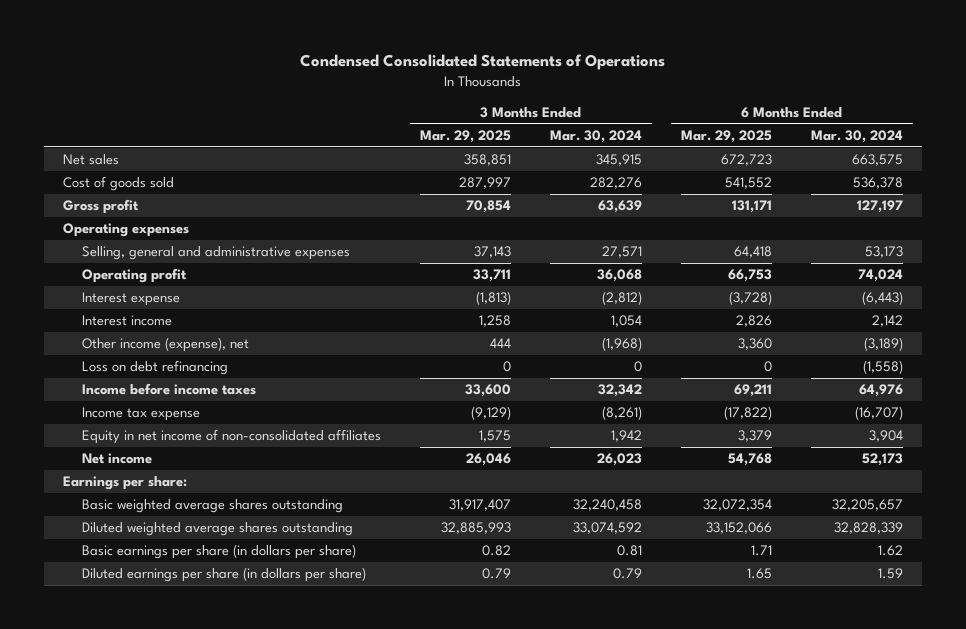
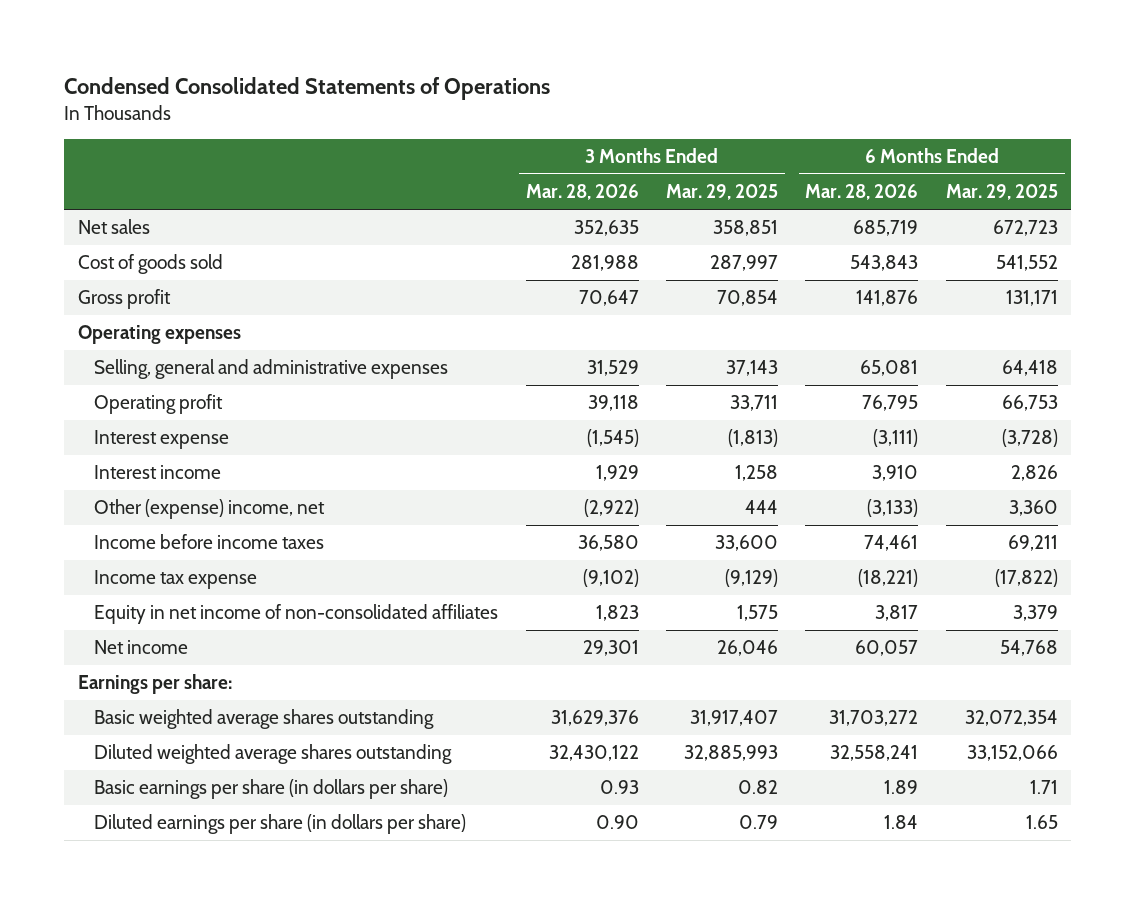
- | 3 Months Ended Mar. 29, 2025 | 3 Months Ended Mar. 30, 2024 | 6 Months Ended Mar. 29, 2025 | 6 Months Ended Mar. 30, 2024
+ | 3 Months Ended Mar. 28, 2026 | 3 Months Ended Mar. 29, 2025 | 6 Months Ended Mar. 28, 2026 | 6 Months Ended Mar. 29, 2025
- Other income (expense), net | 444 | (1,968) | 3,360 | (3,189)
- Loss on debt refinancing | 0 | 0 | 0 | (1,558)
+ Other (expense) income, net | (2,922) | 444 | (3,133) | 3,360

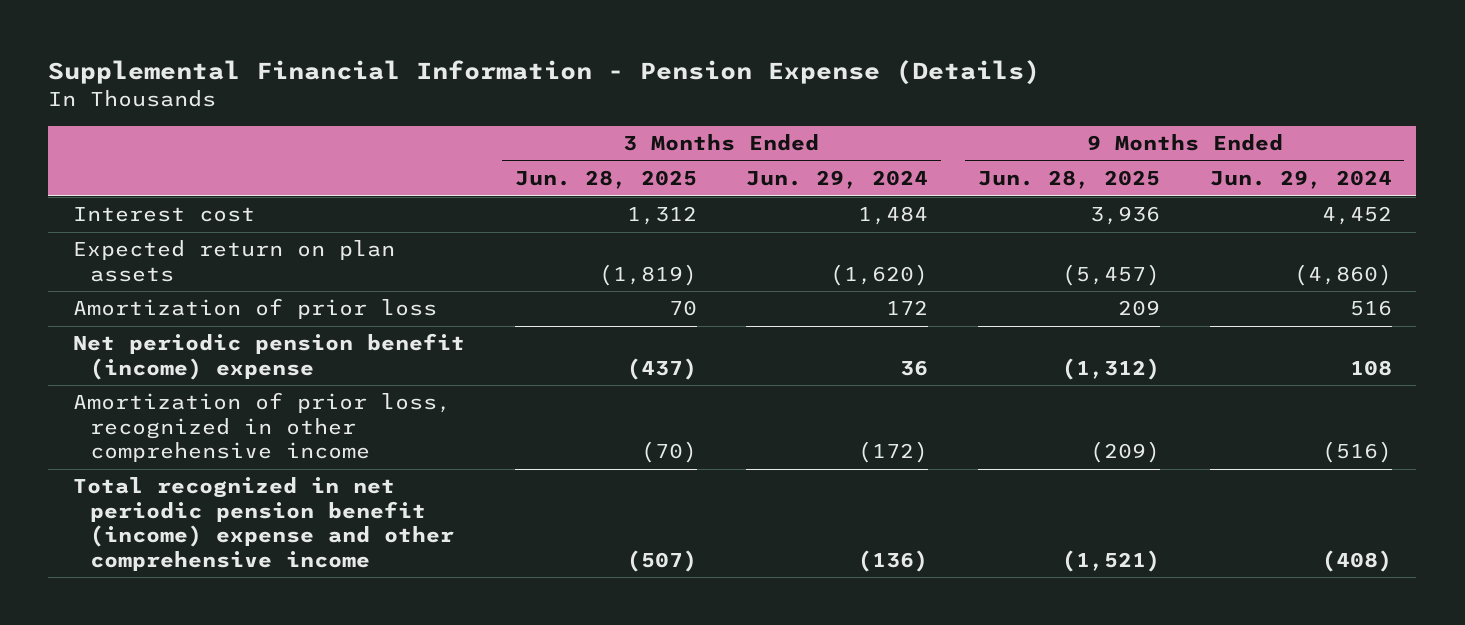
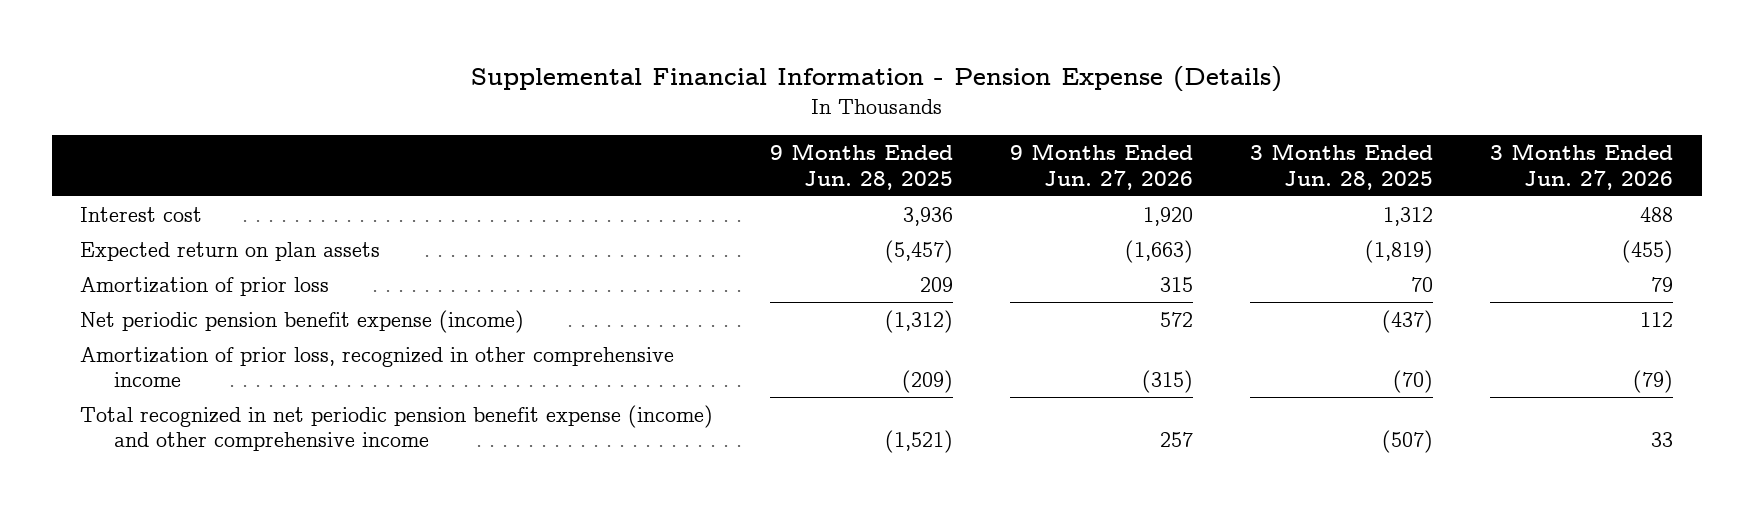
- | 3 Months Ended Jun. 28, 2025 | 3 Months Ended Jun. 29, 2024 | 9 Months Ended Jun. 28, 2025 | 9 Months Ended Jun. 29, 2024
+ | 9 Months Ended Jun. 28, 2025 | 9 Months Ended Jun. 27, 2026 | 3 Months Ended Jun. 28, 2025 | 3 Months Ended Jun. 27, 2026
- Net periodic pension benefit (income) expense | (437) | 36 | (1,312) | 108
+ Net periodic pension benefit expense (income) | (1,312) | 572 | (437) | 112
- Total recognized in net periodic pension benefit (income) expense and other comprehensive income | (507) | (136) | (1,521) | (408)
+ Total recognized in net periodic pension benefit expense (income) and other comprehensive income | (1,521) | 257 | (507) | 33

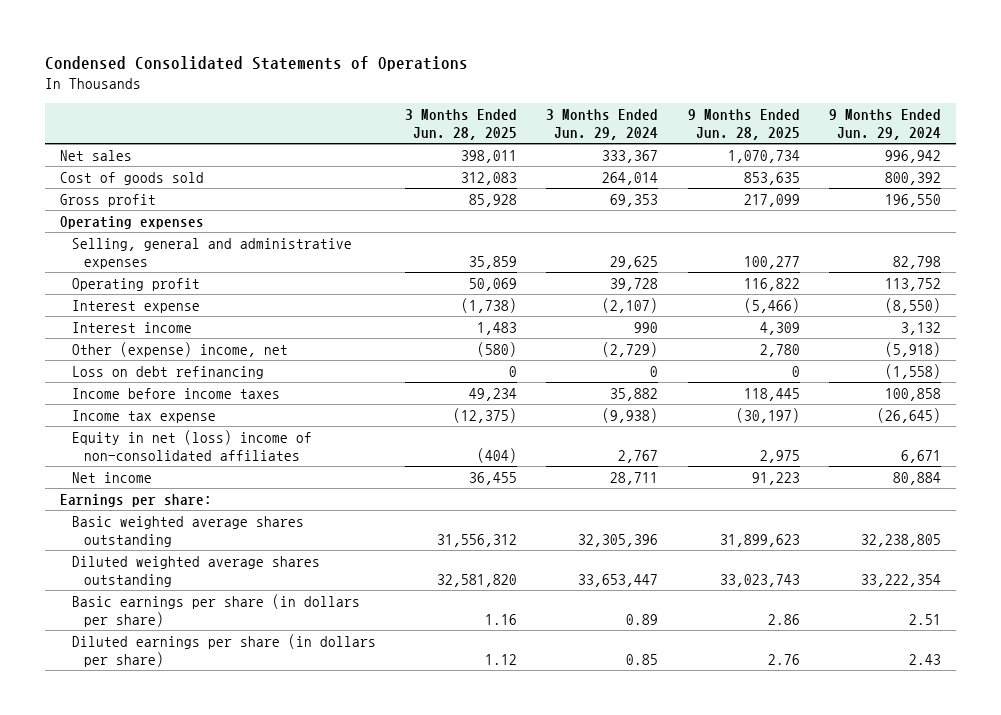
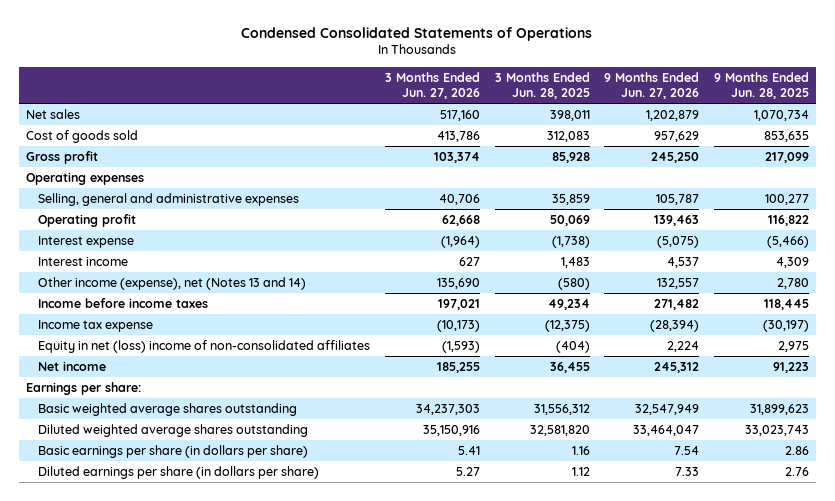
- | 3 Months Ended Jun. 28, 2025 | 3 Months Ended Jun. 29, 2024 | 9 Months Ended Jun. 28, 2025 | 9 Months Ended Jun. 29, 2024
+ | 3 Months Ended Jun. 27, 2026 | 3 Months Ended Jun. 28, 2025 | 9 Months Ended Jun. 27, 2026 | 9 Months Ended Jun. 28, 2025
- Other (expense) income, net | (580) | (2,729) | 2,780 | (5,918)
- Loss on debt refinancing | 0 | 0 | 0 | (1,558)
+ Other income (expense), net (Notes 13 and 14) | 135,690 | (580) | 132,557 | 2,780

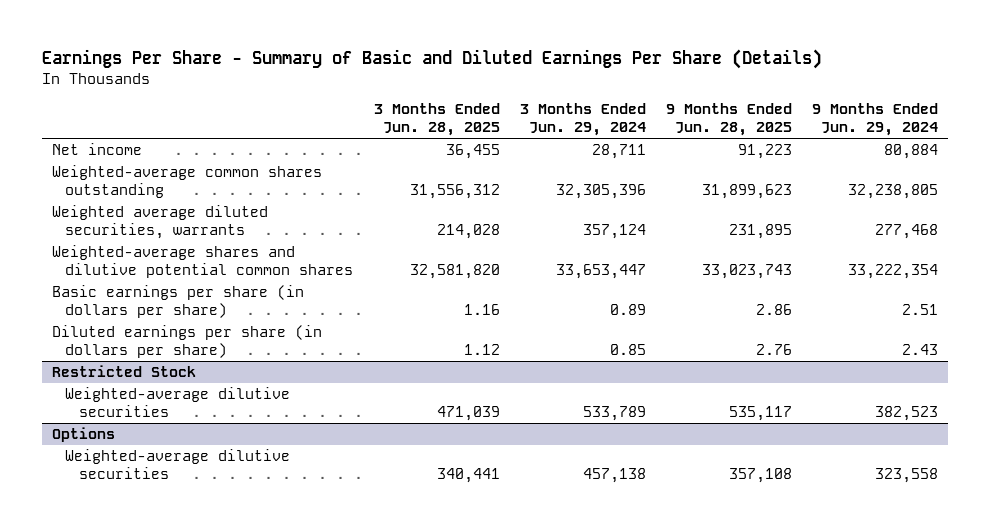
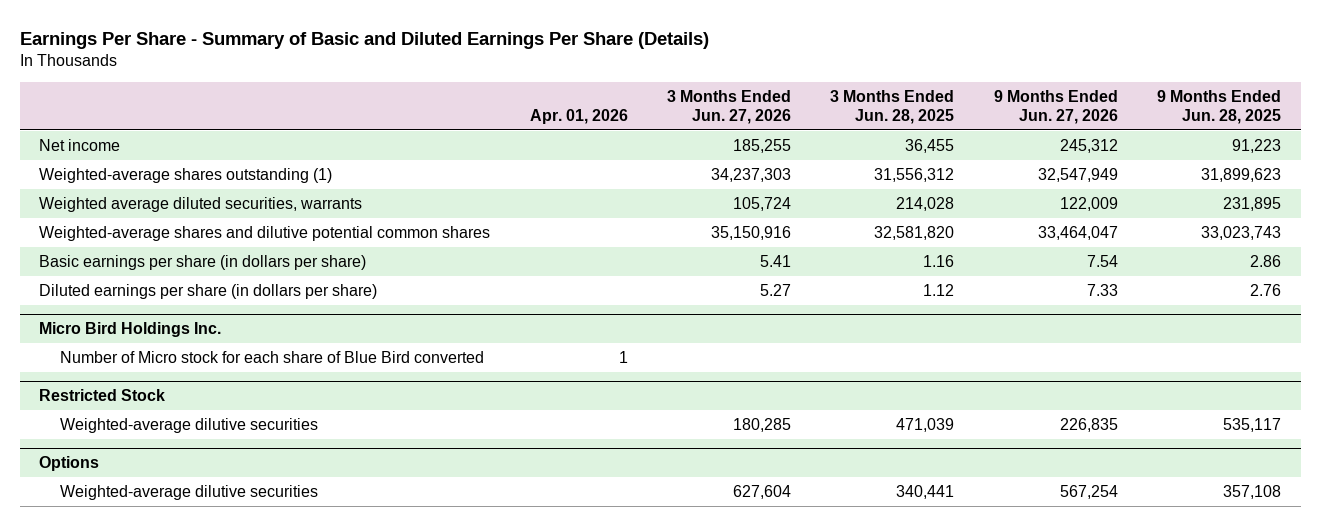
- | 3 Months Ended Jun. 28, 2025 | 3 Months Ended Jun. 29, 2024 | 9 Months Ended Jun. 28, 2025 | 9 Months Ended Jun. 29, 2024
+ | Apr. 01, 2026 | 3 Months Ended Jun. 27, 2026 | 3 Months Ended Jun. 28, 2025 | 9 Months Ended Jun. 27, 2026 | 9 Months Ended Jun. 28, 2025
- Weighted-average common shares outstanding | 31,556,312 | 32,305,396 | 31,899,623 | 32,238,805
+ Weighted-average shares outstanding (1) | | 34,237,303 | 31,556,312 | 32,547,949 | 31,899,623
+ Micro Bird Holdings Inc.
+ Number of Micro stock for each share of Blue Bird converted | 1 | | | |

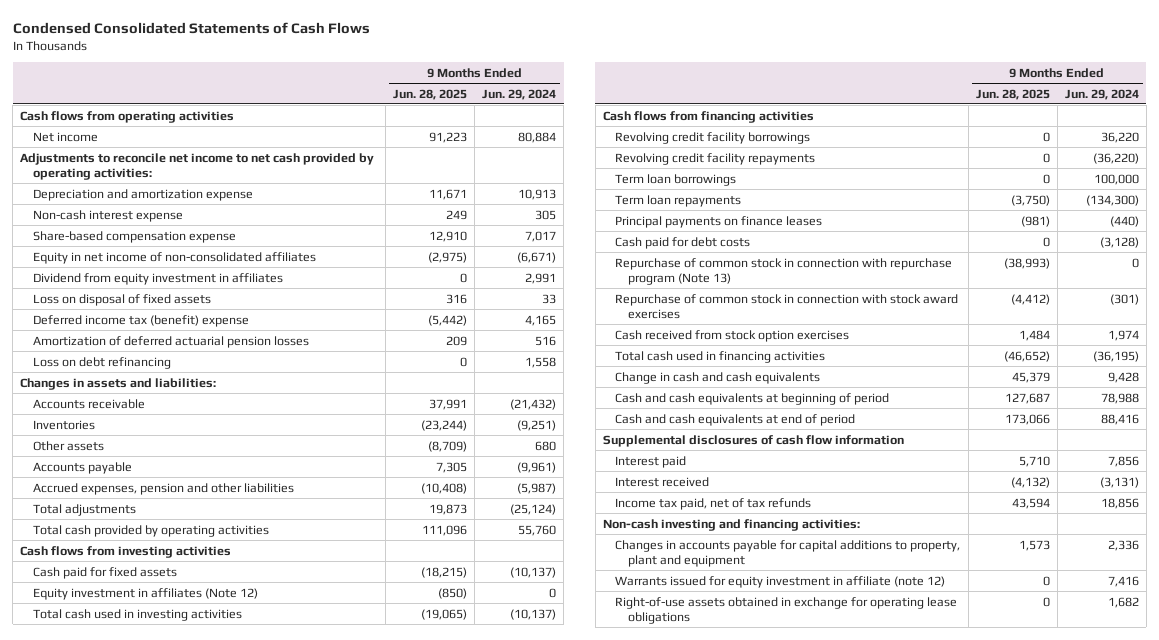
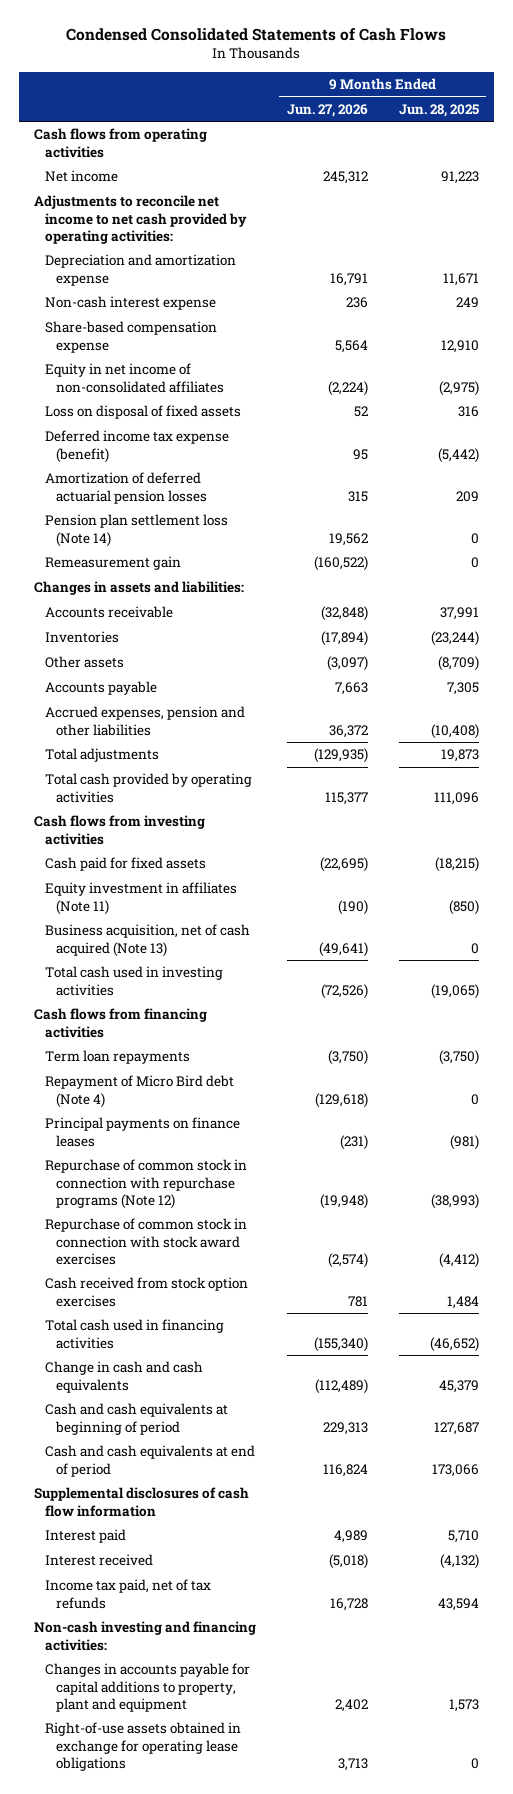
- | 9 Months Ended Jun. 28, 2025 | 9 Months Ended Jun. 29, 2024
+ | 9 Months Ended Jun. 27, 2026 | 9 Months Ended Jun. 28, 2025
- Dividend from equity investment in affiliates | 0 | 2,991
- Deferred income tax (benefit) expense | (5,442) | 4,165
+ Deferred income tax expense (benefit) | 95 | (5,442)
- Loss on debt refinancing | 0 | 1,558
+ Pension plan settlement loss (Note 14) | 19,562 | 0
+ Remeasurement gain | (160,522) | 0
- Equity investment in affiliates (Note 12) | (850) | 0
+ Equity investment in affiliates (Note 11) | (190) | (850)
+ Business acquisition, net of cash acquired (Note 13) | (49,641) | 0
- Revolving credit facility borrowings | 0 | 36,220
- Revolving credit facility repayments | 0 | (36,220)
- Term loan borrowings | 0 | 100,000
+ Repayment of Micro Bird debt (Note 4) | (129,618) | 0
- Cash paid for debt costs | 0 | (3,128)
- Repurchase of common stock in connection with repurchase program (Note 13) | (38,993) | 0
+ Repurchase of common stock in connection with repurchase programs (Note 12) | (19,948) | (38,993)
- Warrants issued for equity investment in affiliate (note 12) | 0 | 7,416

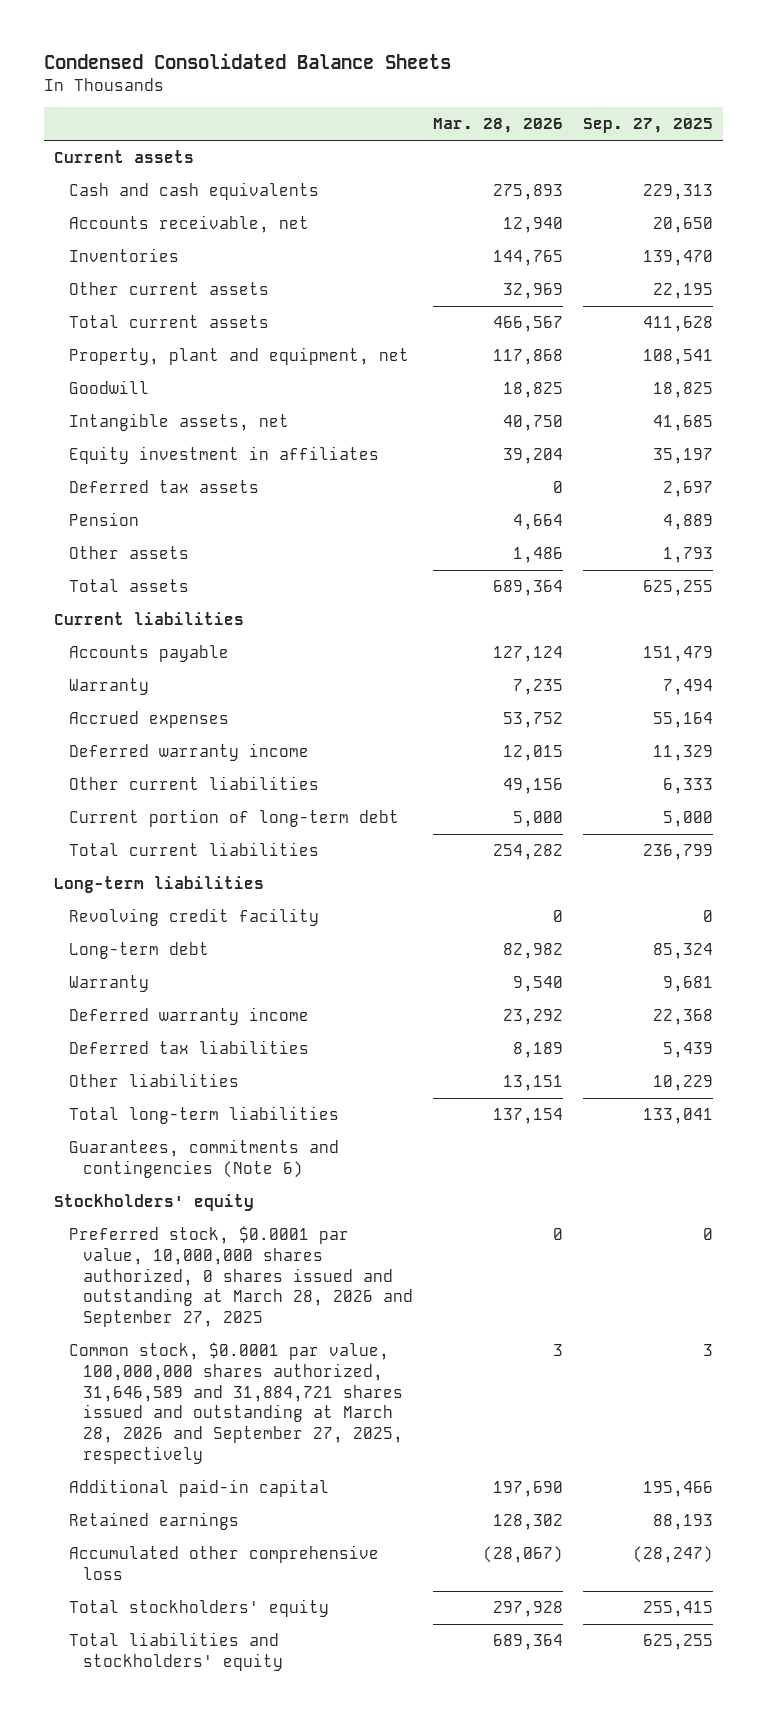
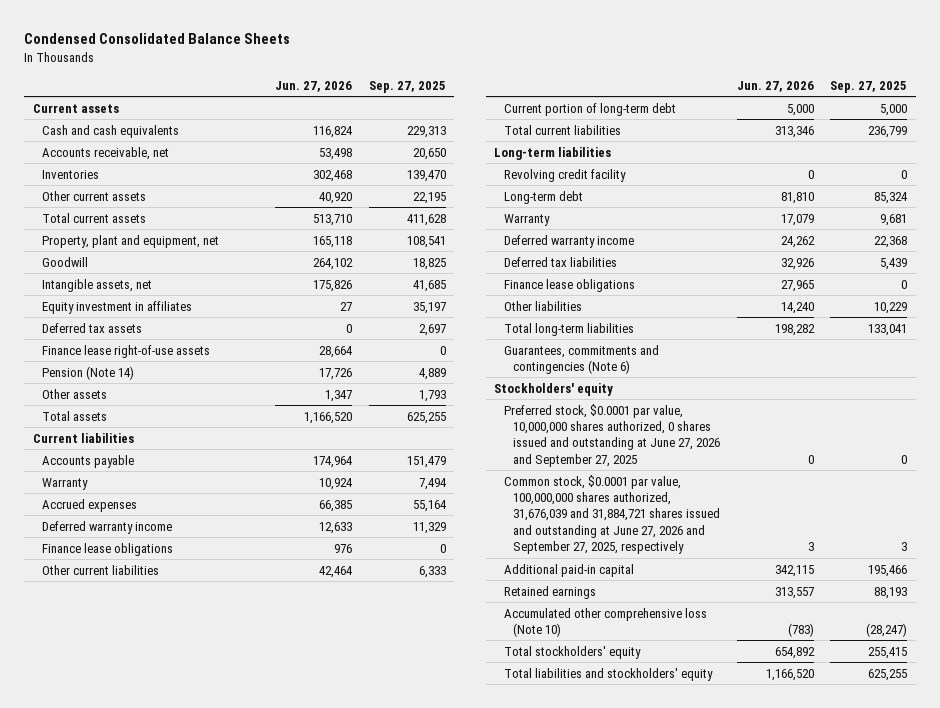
- | Mar. 28, 2026 | Sep. 27, 2025
+ | Jun. 27, 2026 | Sep. 27, 2025
- Pension | 4,664 | 4,889
+ Finance lease right-of-use assets | 28,664 | 0
+ Pension (Note 14) | 17,726 | 4,889
+ Finance lease obligations | 976 | 0
+ Finance lease obligations | 27,965 | 0
- Preferred stock, $0.0001 par value, 10,000,000 shares authorized, 0 shares issued and outstanding at March 28, 2026 and September 27, 2025 | 0 | 0
- Common stock, $0.0001 par value, 100,000,000 shares authorized, 31,646,589 and 31,884,721 shares issued and outstanding at March 28, 2026 and September 27, 2025, respectively | 3 | 3
+ Preferred stock, $0.0001 par value, 10,000,000 shares authorized, 0 shares issued and outstanding at June 27, 2026 and September 27, 2025 | 0 | 0
+ Common stock, $0.0001 par value, 100,000,000 shares authorized, 31,676,039 and 31,884,721 shares issued and outstanding at June 27, 2026 and September 27, 2025, respectively | 3 | 3
- Accumulated other comprehensive loss | (28,067) | (28,247)
+ Accumulated other comprehensive loss (Note 10) | (783) | (28,247)

